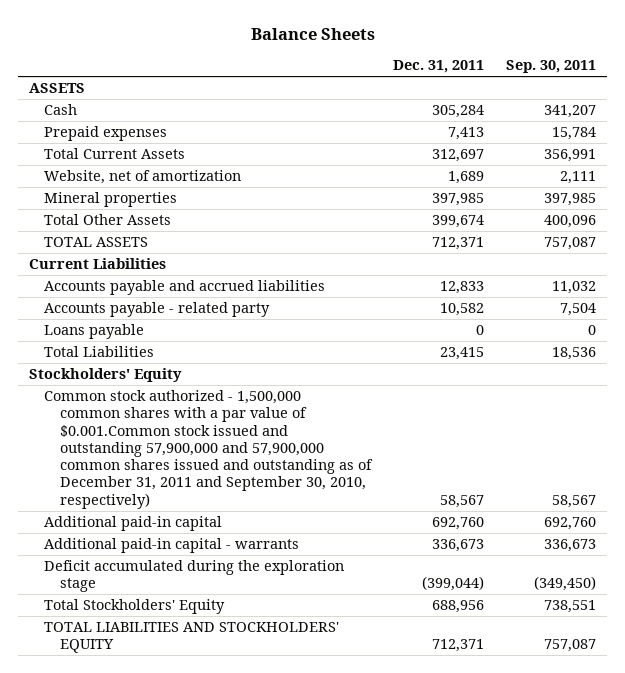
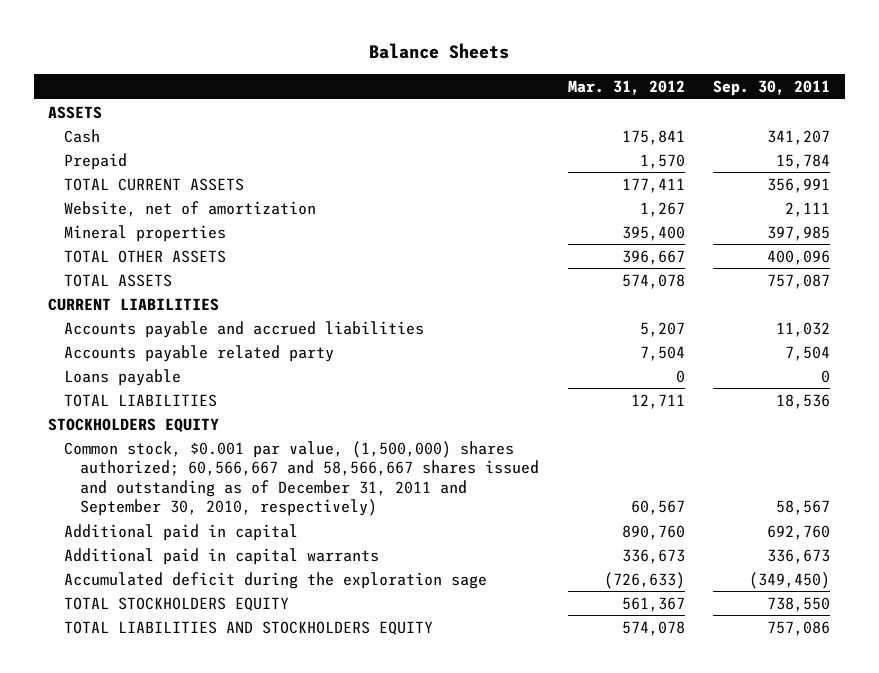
- | Dec. 31, 2011 | Sep. 30, 2011
+ | Mar. 31, 2012 | Sep. 30, 2011
- Prepaid expenses | 7,413 | 15,784
- Total Current Assets | 312,697 | 356,991
+ Prepaid | 1,570 | 15,784
+ TOTAL CURRENT ASSETS | 177,411 | 356,991
- Total Other Assets | 399,674 | 400,096
+ TOTAL OTHER ASSETS | 396,667 | 400,096
- Current Liabilities
+ CURRENT LIABILITIES
- Accounts payable - related party | 10,582 | 7,504
+ Accounts payable related party | 7,504 | 7,504
- Total Liabilities | 23,415 | 18,536
- Stockholders' Equity
- Common stock authorized - 1,500,000 common shares with a par value of $0.001.Common stock issued and outstanding 57,900,000 and 57,900,000 common shares issued and outstanding as of December 31, 2011 and September 30, 2010, respectively) | 58,567 | 58,567
- Additional paid-in capital | 692,760 | 692,760
- Additional paid-in capital - warrants | 336,673 | 336,673
- Deficit accumulated during the exploration stage | (399,044) | (349,450)
- Total Stockholders' Equity | 688,956 | 738,551
- TOTAL LIABILITIES AND STOCKHOLDERS' EQUITY | 712,371 | 757,087
+ TOTAL LIABILITIES | 12,711 | 18,536
+ STOCKHOLDERS EQUITY
+ Common stock, $0.001 par value, (1,500,000) shares authorized; 60,566,667 and 58,566,667 shares issued and outstanding as of December 31, 2011 and September 30, 2010, respectively) | 60,567 | 58,567
+ Additional paid in capital | 890,760 | 692,760
+ Additional paid in capital warrants | 336,673 | 336,673
+ Accumulated deficit during the exploration sage | (726,633) | (349,450)
+ TOTAL STOCKHOLDERS EQUITY | 561,367 | 738,550
+ TOTAL LIABILITIES AND STOCKHOLDERS EQUITY | 574,078 | 757,086

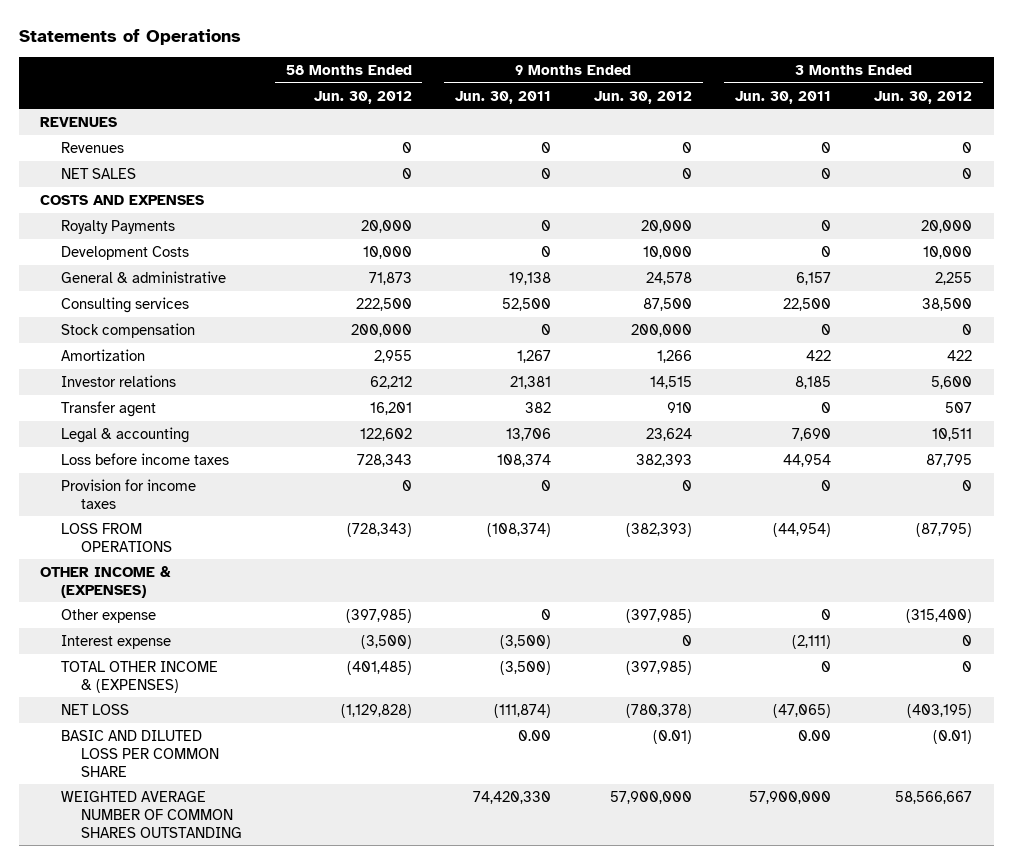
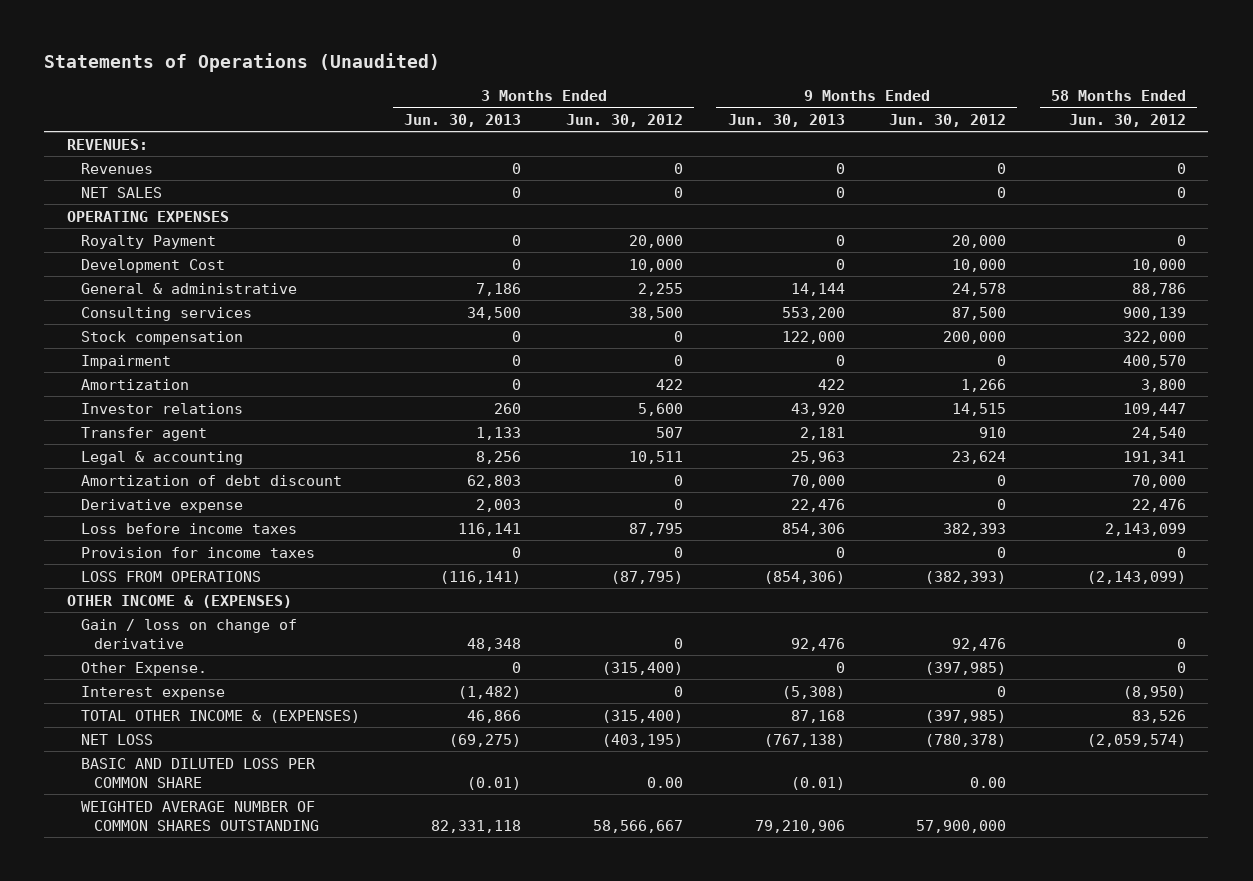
- Statements of Operations
+ Statements of Operations (Unaudited)
- | 58 Months Ended Jun. 30, 2012 | 9 Months Ended Jun. 30, 2011 | 9 Months Ended Jun. 30, 2012 | 3 Months Ended Jun. 30, 2011 | 3 Months Ended Jun. 30, 2012
+ | 3 Months Ended Jun. 30, 2013 | 3 Months Ended Jun. 30, 2012 | 9 Months Ended Jun. 30, 2013 | 9 Months Ended Jun. 30, 2012 | 58 Months Ended Jun. 30, 2012
- REVENUES
+ REVENUES:
- COSTS AND EXPENSES
- Royalty Payments | 20,000 | 0 | 20,000 | 0 | 20,000
- Development Costs | 10,000 | 0 | 10,000 | 0 | 10,000
- General & administrative | 71,873 | 19,138 | 24,578 | 6,157 | 2,255
- Consulting services | 222,500 | 52,500 | 87,500 | 22,500 | 38,500
- Stock compensation | 200,000 | 0 | 200,000 | 0 | 0
- Amortization | 2,955 | 1,267 | 1,266 | 422 | 422
- Investor relations | 62,212 | 21,381 | 14,515 | 8,185 | 5,600
- Transfer agent | 16,201 | 382 | 910 | 0 | 507
- Legal & accounting | 122,602 | 13,706 | 23,624 | 7,690 | 10,511
- Loss before income taxes | 728,343 | 108,374 | 382,393 | 44,954 | 87,795
+ OPERATING EXPENSES
+ Royalty Payment | 0 | 20,000 | 0 | 20,000 | 0
+ Development Cost | 0 | 10,000 | 0 | 10,000 | 10,000
+ General & administrative | 7,186 | 2,255 | 14,144 | 24,578 | 88,786
+ Consulting services | 34,500 | 38,500 | 553,200 | 87,500 | 900,139
+ Stock compensation | 0 | 0 | 122,000 | 200,000 | 322,000
+ Impairment | 0 | 0 | 0 | 0 | 400,570
+ Amortization | 0 | 422 | 422 | 1,266 | 3,800
+ Investor relations | 260 | 5,600 | 43,920 | 14,515 | 109,447
+ Transfer agent | 1,133 | 507 | 2,181 | 910 | 24,540
+ Legal & accounting | 8,256 | 10,511 | 25,963 | 23,624 | 191,341
+ Amortization of debt discount | 62,803 | 0 | 70,000 | 0 | 70,000
+ Derivative expense | 2,003 | 0 | 22,476 | 0 | 22,476
+ Loss before income taxes | 116,141 | 87,795 | 854,306 | 382,393 | 2,143,099
- LOSS FROM OPERATIONS | (728,343) | (108,374) | (382,393) | (44,954) | (87,795)
+ LOSS FROM OPERATIONS | (116,141) | (87,795) | (854,306) | (382,393) | (2,143,099)
- Other expense | (397,985) | 0 | (397,985) | 0 | (315,400)
- Interest expense | (3,500) | (3,500) | 0 | (2,111) | 0
- TOTAL OTHER INCOME & (EXPENSES) | (401,485) | (3,500) | (397,985) | 0 | 0
- NET LOSS | (1,129,828) | (111,874) | (780,378) | (47,065) | (403,195)
- BASIC AND DILUTED LOSS PER COMMON SHARE | | 0.00 | (0.01) | 0.00 | (0.01)
+ Gain / loss on change of derivative | 48,348 | 0 | 92,476 | 92,476 | 0
+ Other Expense. | 0 | (315,400) | 0 | (397,985) | 0
+ Interest expense | (1,482) | 0 | (5,308) | 0 | (8,950)
+ TOTAL OTHER INCOME & (EXPENSES) | 46,866 | (315,400) | 87,168 | (397,985) | 83,526
+ NET LOSS | (69,275) | (403,195) | (767,138) | (780,378) | (2,059,574)
+ BASIC AND DILUTED LOSS PER COMMON SHARE | (0.01) | 0.00 | (0.01) | 0.00 |

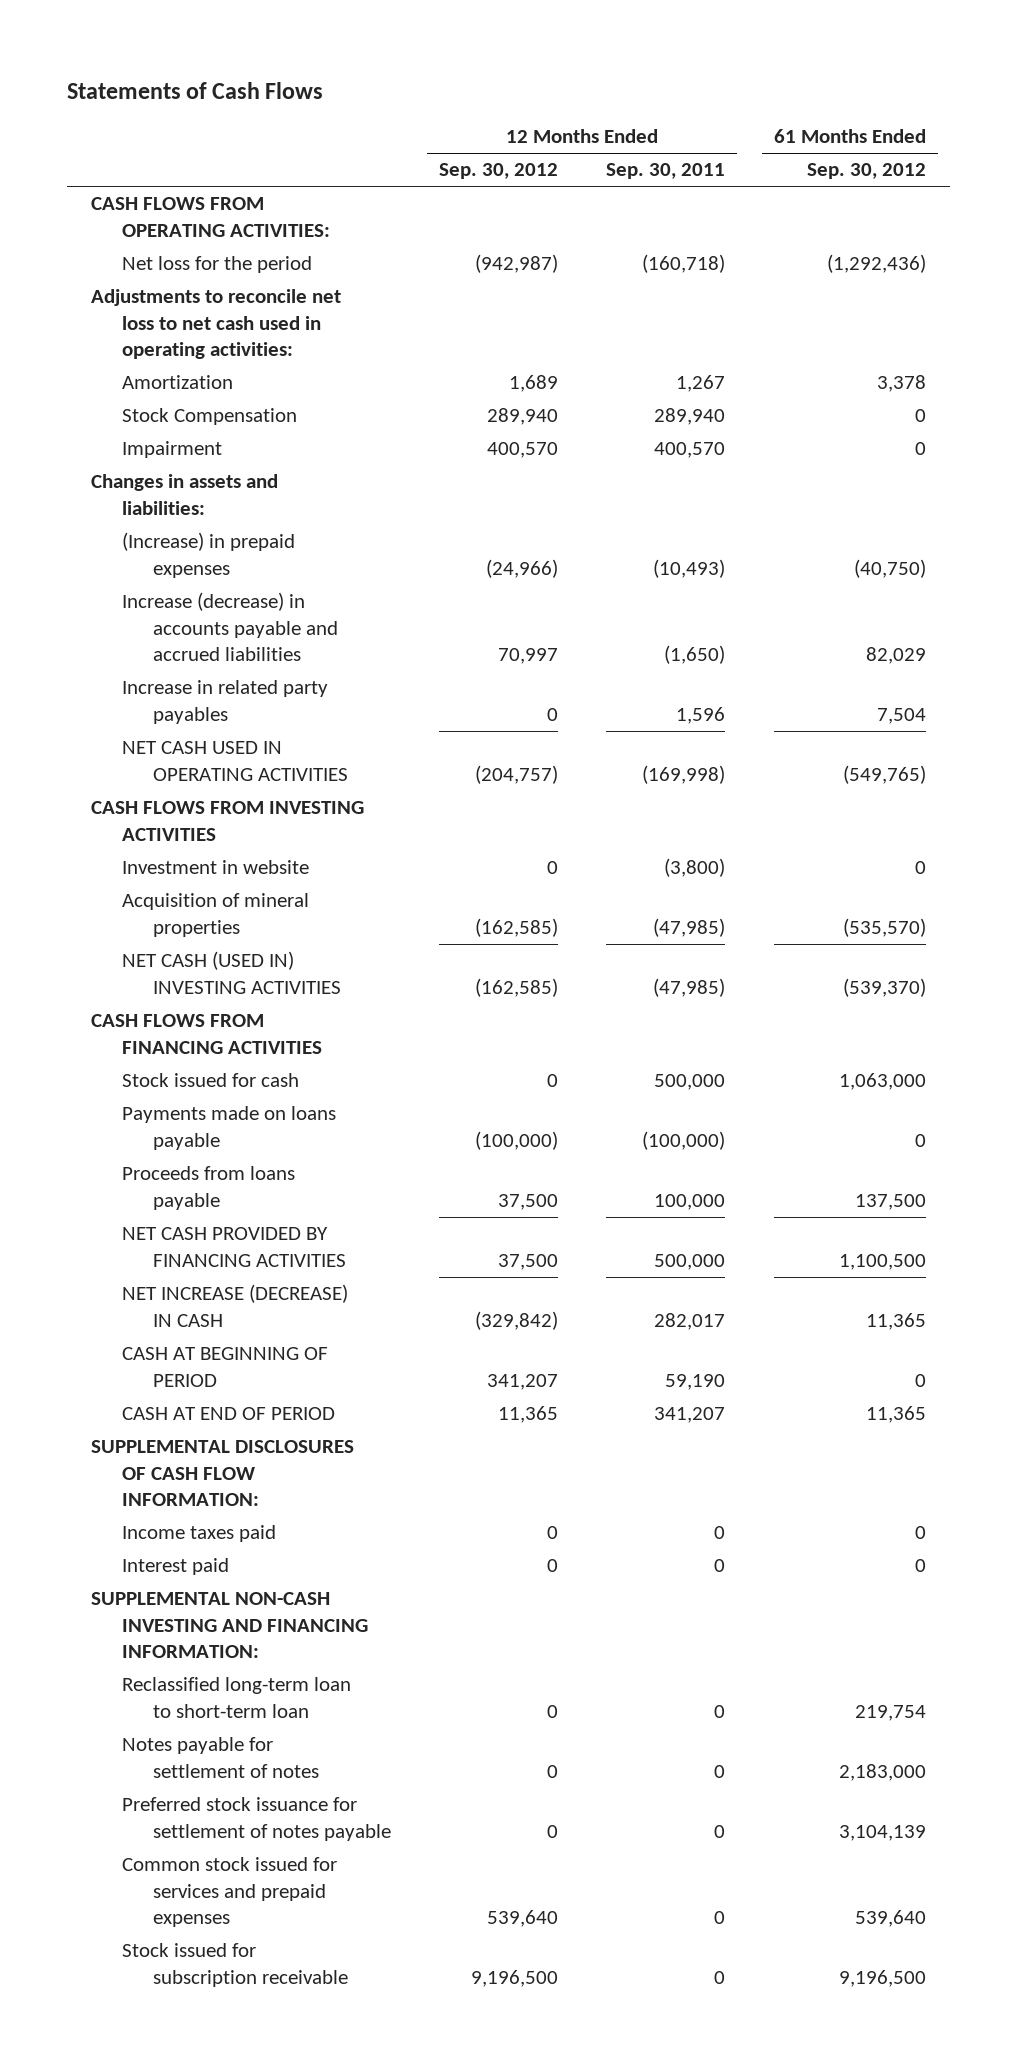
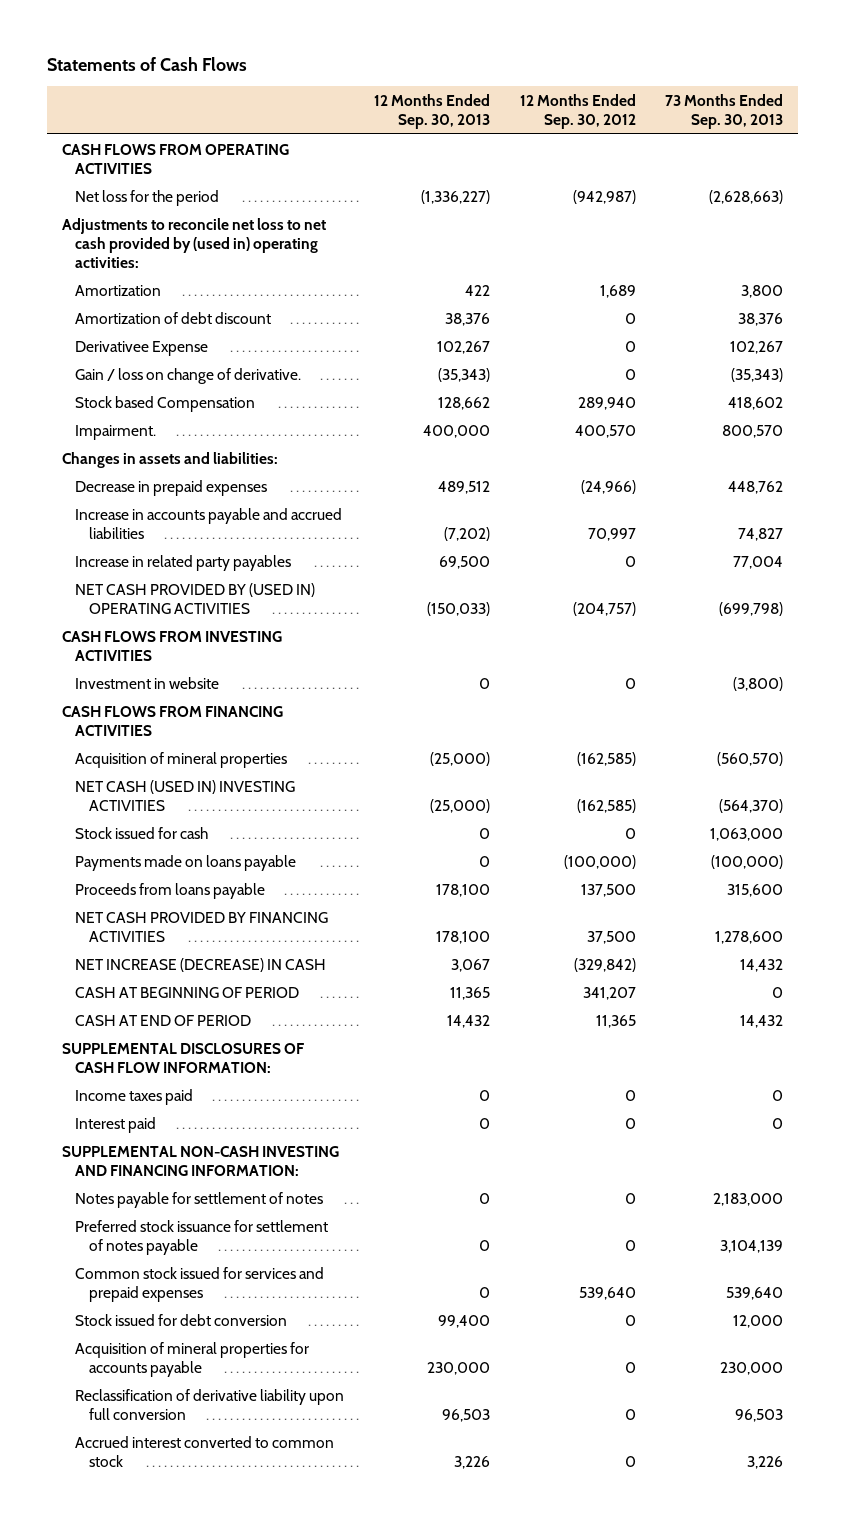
- | 12 Months Ended Sep. 30, 2012 | 12 Months Ended Sep. 30, 2011 | 61 Months Ended Sep. 30, 2012
+ | 12 Months Ended Sep. 30, 2013 | 12 Months Ended Sep. 30, 2012 | 73 Months Ended Sep. 30, 2013
- CASH FLOWS FROM OPERATING ACTIVITIES:
+ CASH FLOWS FROM OPERATING ACTIVITIES
- Adjustments to reconcile net loss to net cash used in operating activities:
+ Adjustments to reconcile net loss to net cash provided by (used in) operating activities:
- Stock Compensation | 289,940 | 289,940 | 0
- Impairment | 400,570 | 400,570 | 0
+ Amortization of debt discount | 38,376 | 0 | 38,376
+ Derivativee Expense | 102,267 | 0 | 102,267
+ Gain / loss on change of derivative. | (35,343) | 0 | (35,343)
+ Stock based Compensation | 128,662 | 289,940 | 418,602
+ Impairment. | 400,000 | 400,570 | 800,570
- (Increase) in prepaid expenses | (24,966) | (10,493) | (40,750)
- Increase (decrease) in accounts payable and accrued liabilities | 70,997 | (1,650) | 82,029
+ Decrease in prepaid expenses | 489,512 | (24,966) | 448,762
+ Increase in accounts payable and accrued liabilities | (7,202) | 70,997 | 74,827
- NET CASH USED IN OPERATING ACTIVITIES | (204,757) | (169,998) | (549,765)
+ NET CASH PROVIDED BY (USED IN) OPERATING ACTIVITIES | (150,033) | (204,757) | (699,798)
moved up: CASH FLOWS FROM FINANCING ACTIVITIES
- Proceeds from loans payable | 37,500 | 100,000 | 137,500
+ Proceeds from loans payable | 178,100 | 137,500 | 315,600
- Reclassified long-term loan to short-term loan | 0 | 0 | 219,754
- Stock issued for subscription receivable | 9,196,500 | 0 | 9,196,500
+ Stock issued for debt conversion | 99,400 | 0 | 12,000
+ Acquisition of mineral properties for accounts payable | 230,000 | 0 | 230,000
+ Reclassification of derivative liability upon full conversion | 96,503 | 0 | 96,503
+ Accrued interest converted to common stock | 3,226 | 0 | 3,226

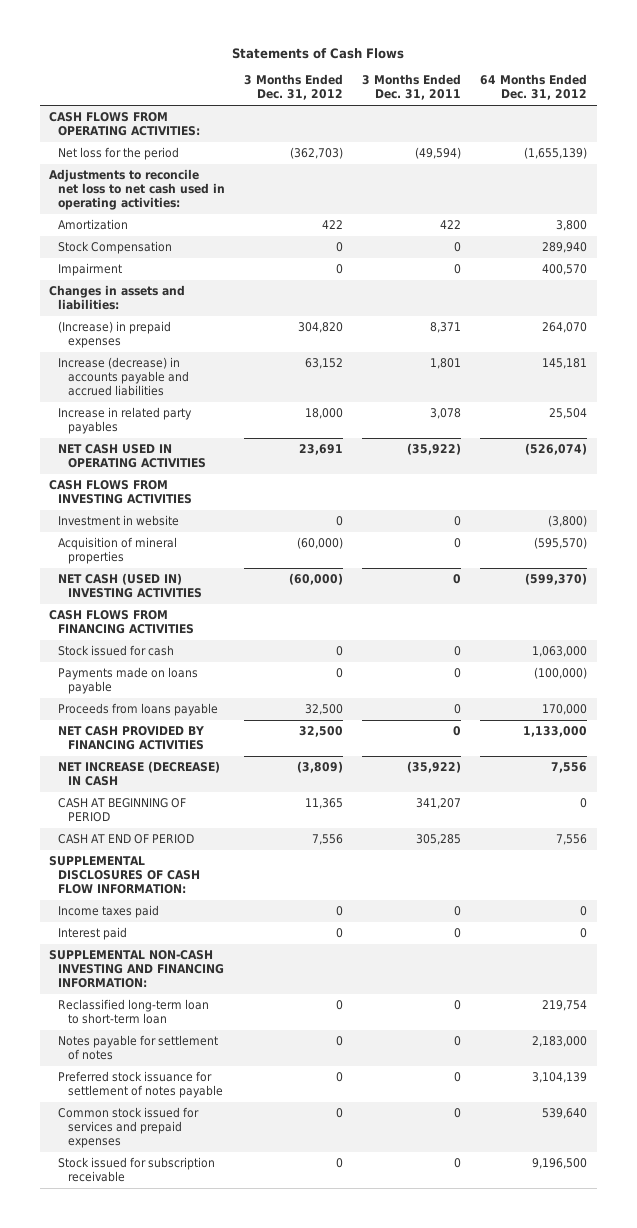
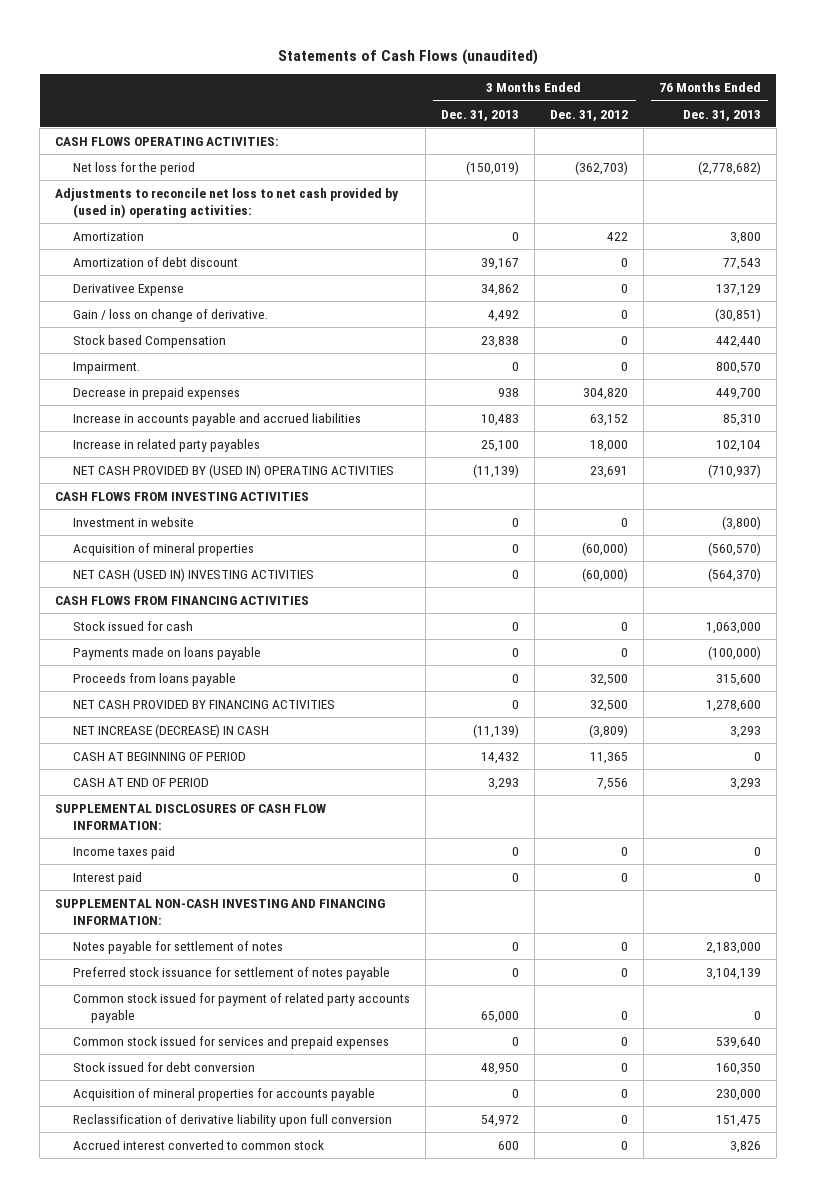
- Statements of Cash Flows
+ Statements of Cash Flows (unaudited)
- | 3 Months Ended Dec. 31, 2012 | 3 Months Ended Dec. 31, 2011 | 64 Months Ended Dec. 31, 2012
+ | 3 Months Ended Dec. 31, 2013 | 3 Months Ended Dec. 31, 2012 | 76 Months Ended Dec. 31, 2013
- CASH FLOWS FROM OPERATING ACTIVITIES:
+ CASH FLOWS OPERATING ACTIVITIES:
- Adjustments to reconcile net loss to net cash used in operating activities:
+ Adjustments to reconcile net loss to net cash provided by (used in) operating activities:
- Stock Compensation | 0 | 0 | 289,940
- Impairment | 0 | 0 | 400,570
- Changes in assets and liabilities:
- (Increase) in prepaid expenses | 304,820 | 8,371 | 264,070
- Increase (decrease) in accounts payable and accrued liabilities | 63,152 | 1,801 | 145,181
+ Amortization of debt discount | 39,167 | 0 | 77,543
+ Derivativee Expense | 34,862 | 0 | 137,129
+ Gain / loss on change of derivative. | 4,492 | 0 | (30,851)
+ Stock based Compensation | 23,838 | 0 | 442,440
+ Impairment. | 0 | 0 | 800,570
+ Decrease in prepaid expenses | 938 | 304,820 | 449,700
+ Increase in accounts payable and accrued liabilities | 10,483 | 63,152 | 85,310
- NET CASH USED IN OPERATING ACTIVITIES | 23,691 | (35,922) | (526,074)
+ NET CASH PROVIDED BY (USED IN) OPERATING ACTIVITIES | (11,139) | 23,691 | (710,937)
- Reclassified long-term loan to short-term loan | 0 | 0 | 219,754
+ Common stock issued for payment of related party accounts payable | 65,000 | 0 | 0
- Stock issued for subscription receivable | 0 | 0 | 9,196,500
+ Stock issued for debt conversion | 48,950 | 0 | 160,350
+ Acquisition of mineral properties for accounts payable | 0 | 0 | 230,000
+ Reclassification of derivative liability upon full conversion | 54,972 | 0 | 151,475
+ Accrued interest converted to common stock | 600 | 0 | 3,826

